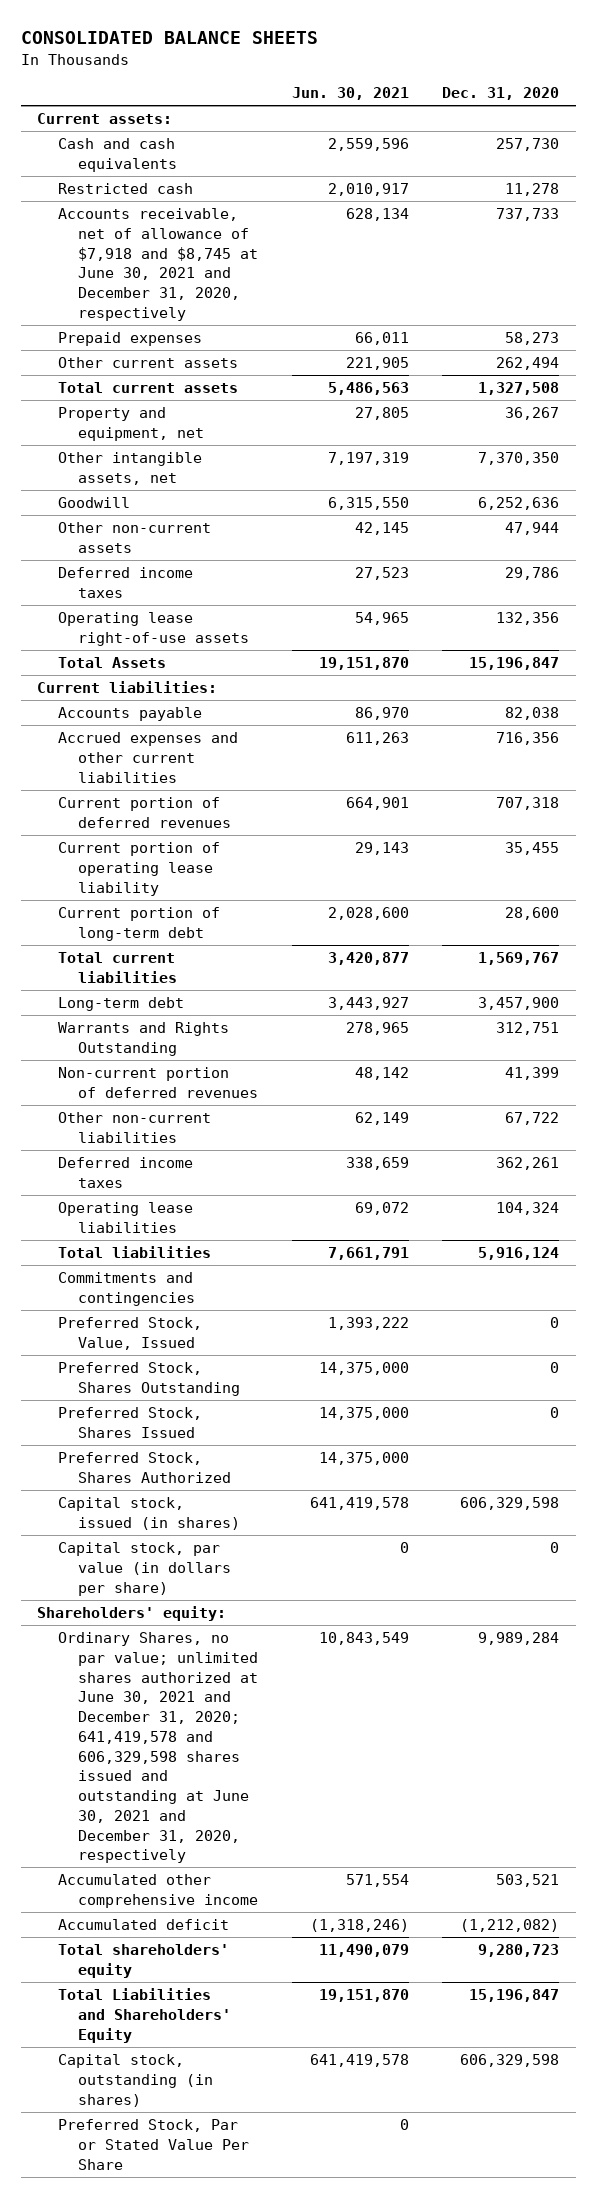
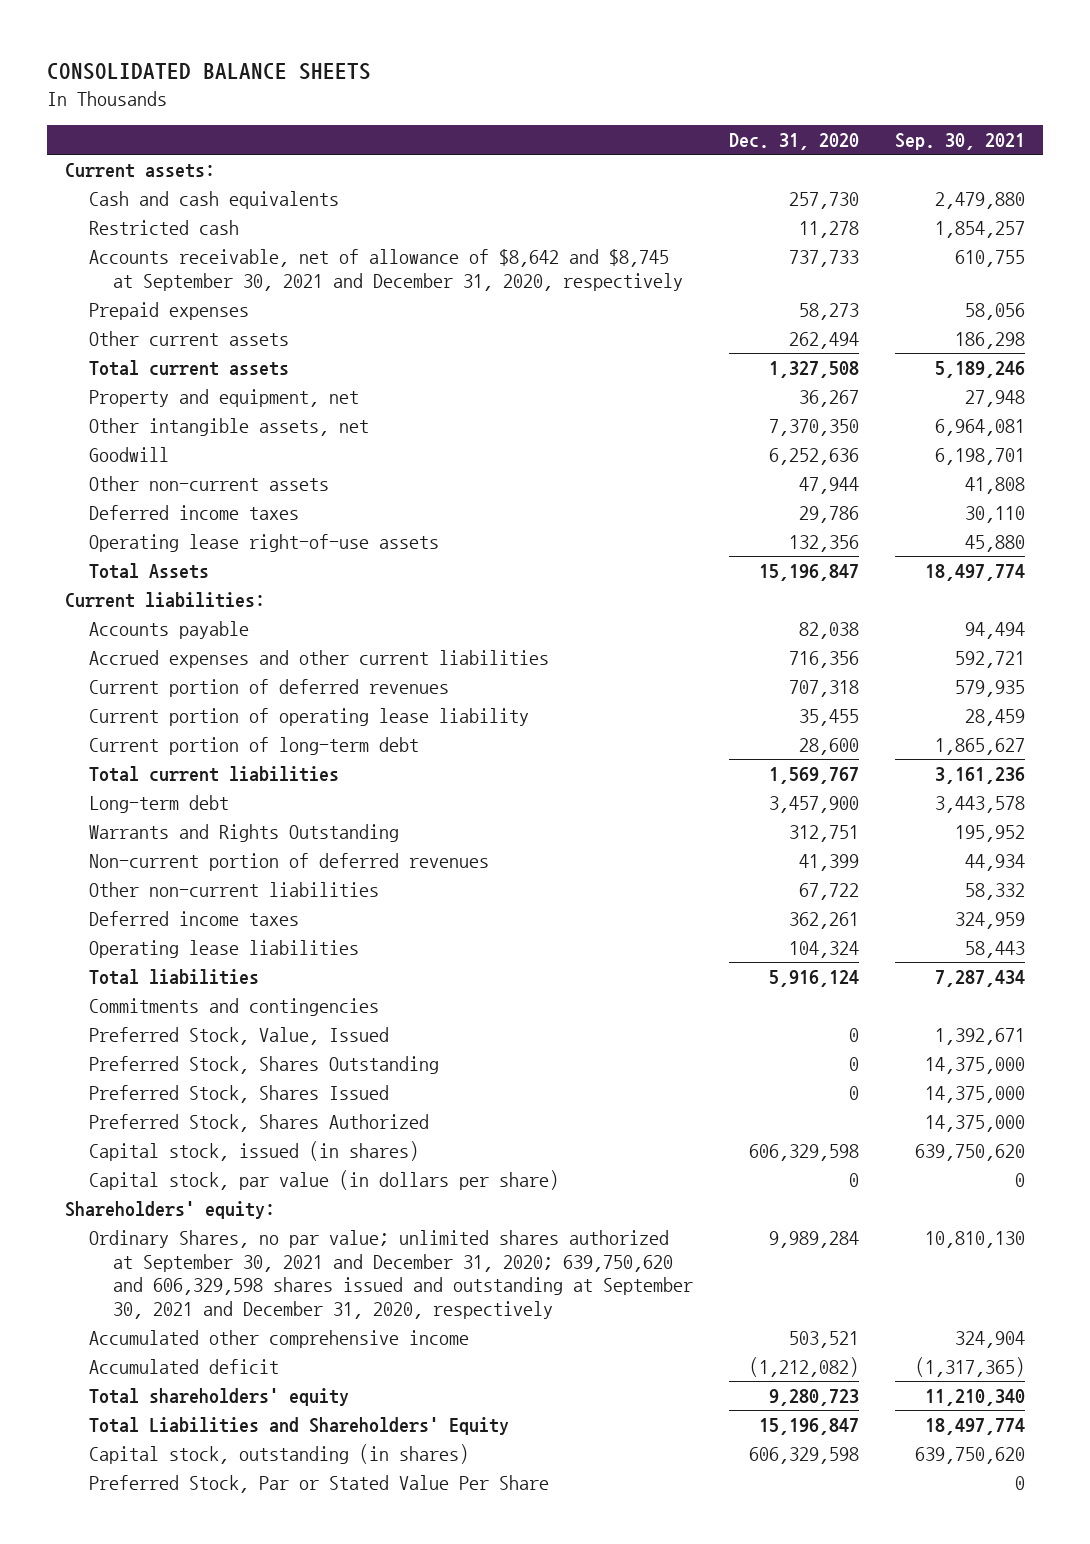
- | Jun. 30, 2021 | Dec. 31, 2020
+ | Dec. 31, 2020 | Sep. 30, 2021
- Accounts receivable, net of allowance of $7,918 and $8,745 at June 30, 2021 and December 31, 2020, respectively | 628,134 | 737,733
+ Accounts receivable, net of allowance of $8,642 and $8,745 at September 30, 2021 and December 31, 2020, respectively | 737,733 | 610,755
- Ordinary Shares, no par value; unlimited shares authorized at June 30, 2021 and December 31, 2020; 641,419,578 and 606,329,598 shares issued and outstanding at June 30, 2021 and December 31, 2020, respectively | 10,843,549 | 9,989,284
+ Ordinary Shares, no par value; unlimited shares authorized at September 30, 2021 and December 31, 2020; 639,750,620 and 606,329,598 shares issued and outstanding at September 30, 2021 and December 31, 2020, respectively | 9,989,284 | 10,810,130

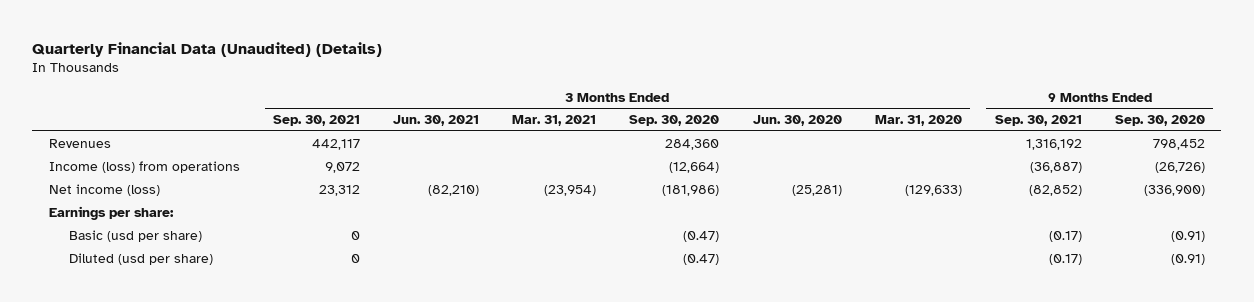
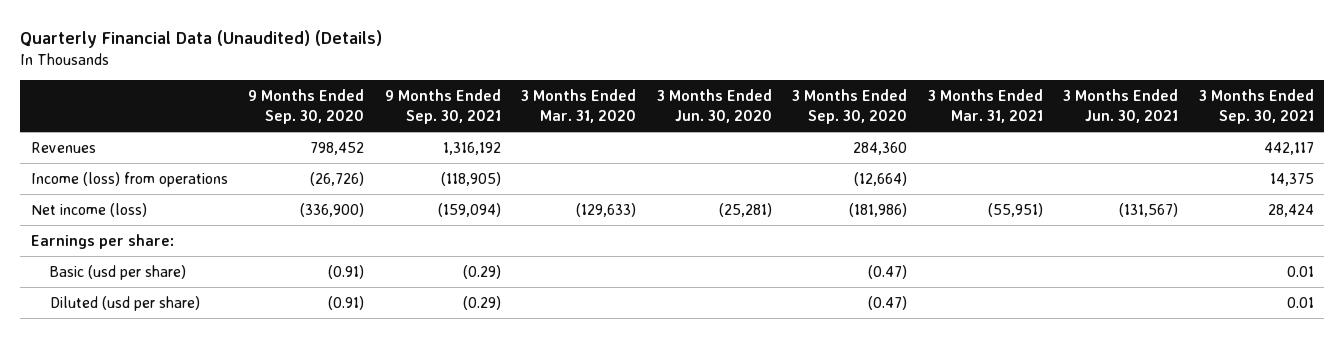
- | 3 Months Ended Sep. 30, 2021 | 3 Months Ended Jun. 30, 2021 | 3 Months Ended Mar. 31, 2021 | 3 Months Ended Sep. 30, 2020 | 3 Months Ended Jun. 30, 2020 | 3 Months Ended Mar. 31, 2020 | 9 Months Ended Sep. 30, 2021 | 9 Months Ended Sep. 30, 2020
+ | 9 Months Ended Sep. 30, 2020 | 9 Months Ended Sep. 30, 2021 | 3 Months Ended Mar. 31, 2020 | 3 Months Ended Jun. 30, 2020 | 3 Months Ended Sep. 30, 2020 | 3 Months Ended Mar. 31, 2021 | 3 Months Ended Jun. 30, 2021 | 3 Months Ended Sep. 30, 2021
- Income (loss) from operations | 9,072 | | | (12,664) | | | (36,887) | (26,726)
- Net income (loss) | 23,312 | (82,210) | (23,954) | (181,986) | (25,281) | (129,633) | (82,852) | (336,900)
+ Income (loss) from operations | (26,726) | (118,905) | | | (12,664) | | | 14,375
+ Net income (loss) | (336,900) | (159,094) | (129,633) | (25,281) | (181,986) | (55,951) | (131,567) | 28,424
- Basic (usd per share) | 0 | | | (0.47) | | | (0.17) | (0.91)
- Diluted (usd per share) | 0 | | | (0.47) | | | (0.17) | (0.91)
+ Basic (usd per share) | (0.91) | (0.29) | | | (0.47) | | | 0.01
+ Diluted (usd per share) | (0.91) | (0.29) | | | (0.47) | | | 0.01

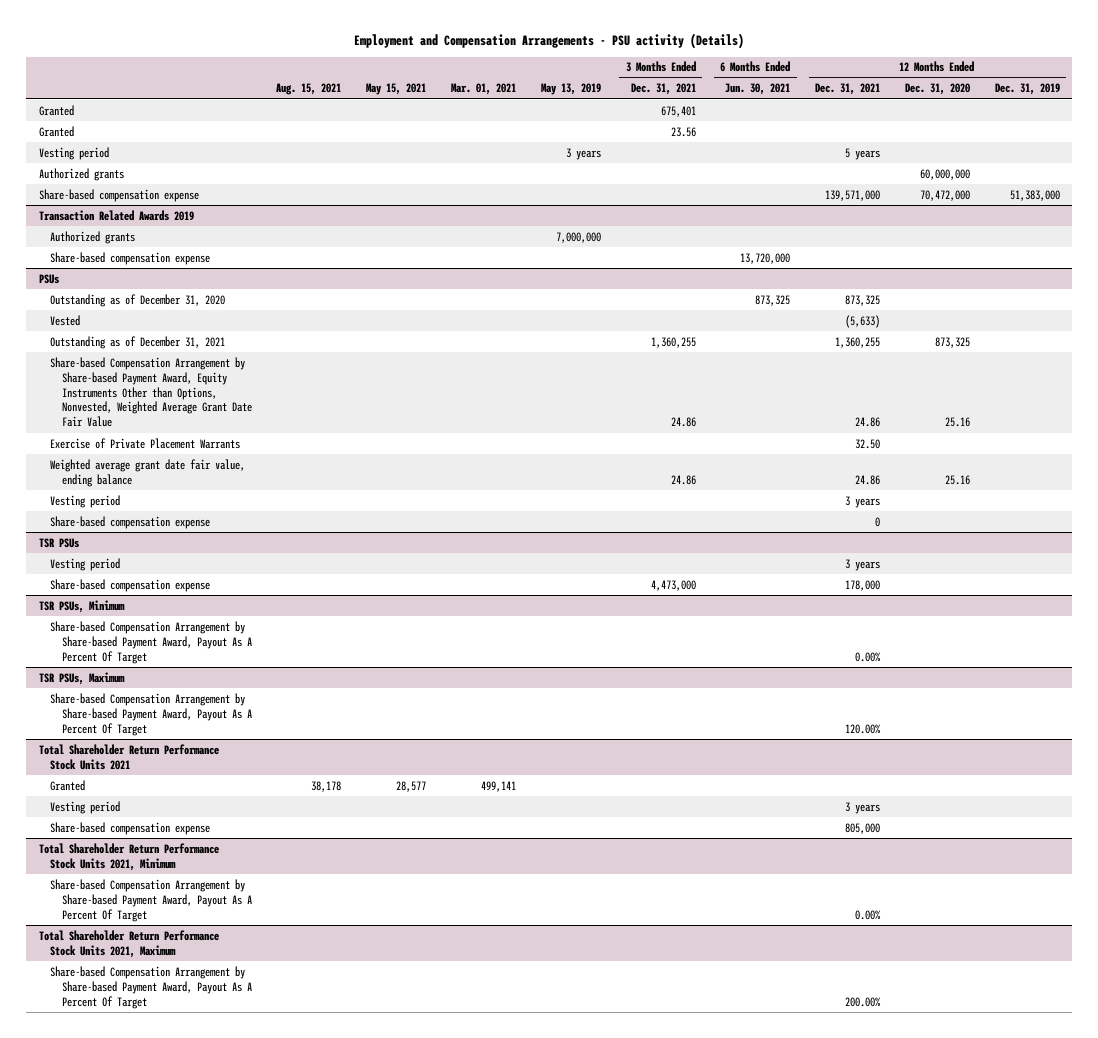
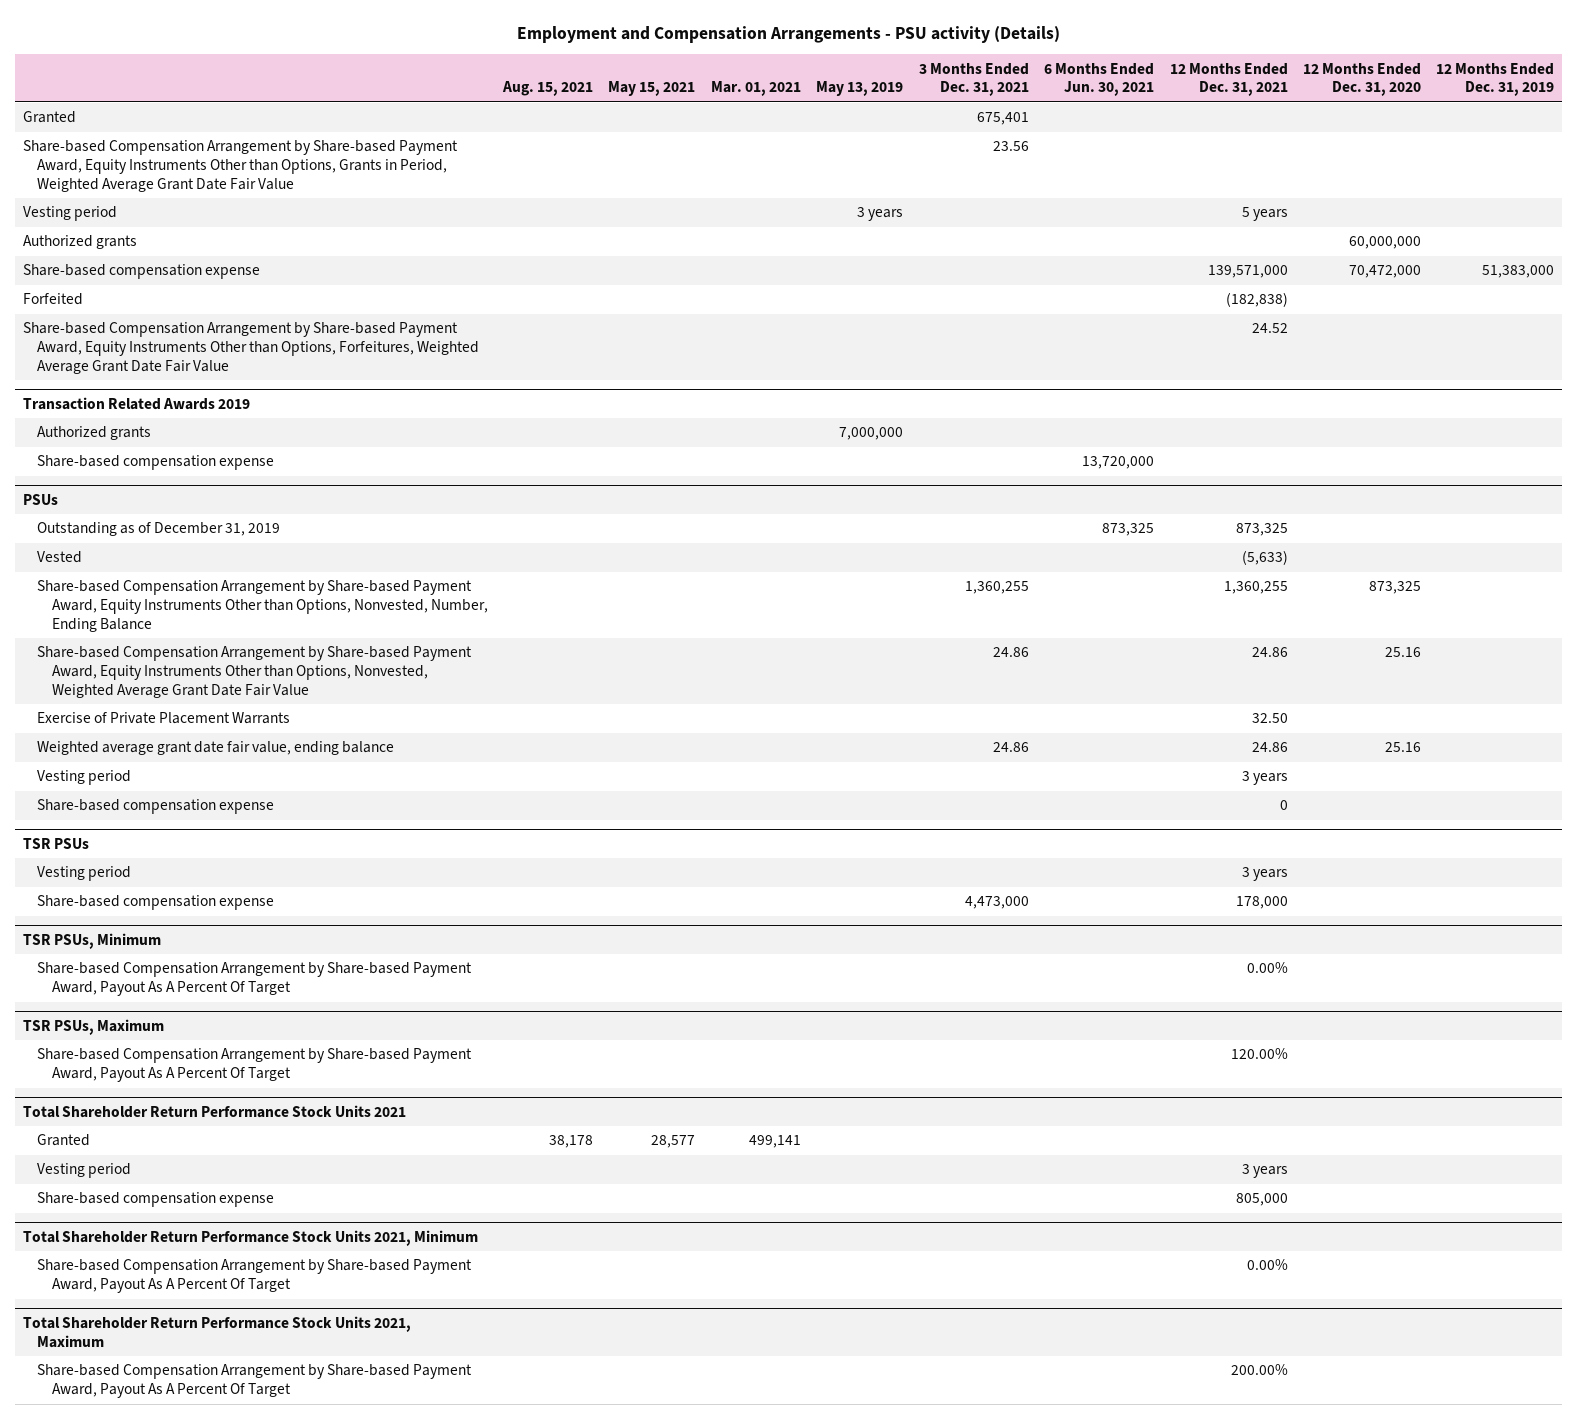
- Granted | | | | | 23.56 | | | |
+ Share-based Compensation Arrangement by Share-based Payment Award, Equity Instruments Other than Options, Grants in Period, Weighted Average Grant Date Fair Value | | | | | 23.56 | | | |
+ Forfeited | | | | | | | (182,838) | |
+ Share-based Compensation Arrangement by Share-based Payment Award, Equity Instruments Other than Options, Forfeitures, Weighted Average Grant Date Fair Value | | | | | | | 24.52 | |
@ PSUs
- Outstanding as of December 31, 2020 | | | | | | 873,325 | 873,325 | |
+ Outstanding as of December 31, 2019 | | | | | | 873,325 | 873,325 | |
- Outstanding as of December 31, 2021 | | | | | 1,360,255 | | 1,360,255 | 873,325 |
+ Share-based Compensation Arrangement by Share-based Payment Award, Equity Instruments Other than Options, Nonvested, Number, Ending Balance | | | | | 1,360,255 | | 1,360,255 | 873,325 |

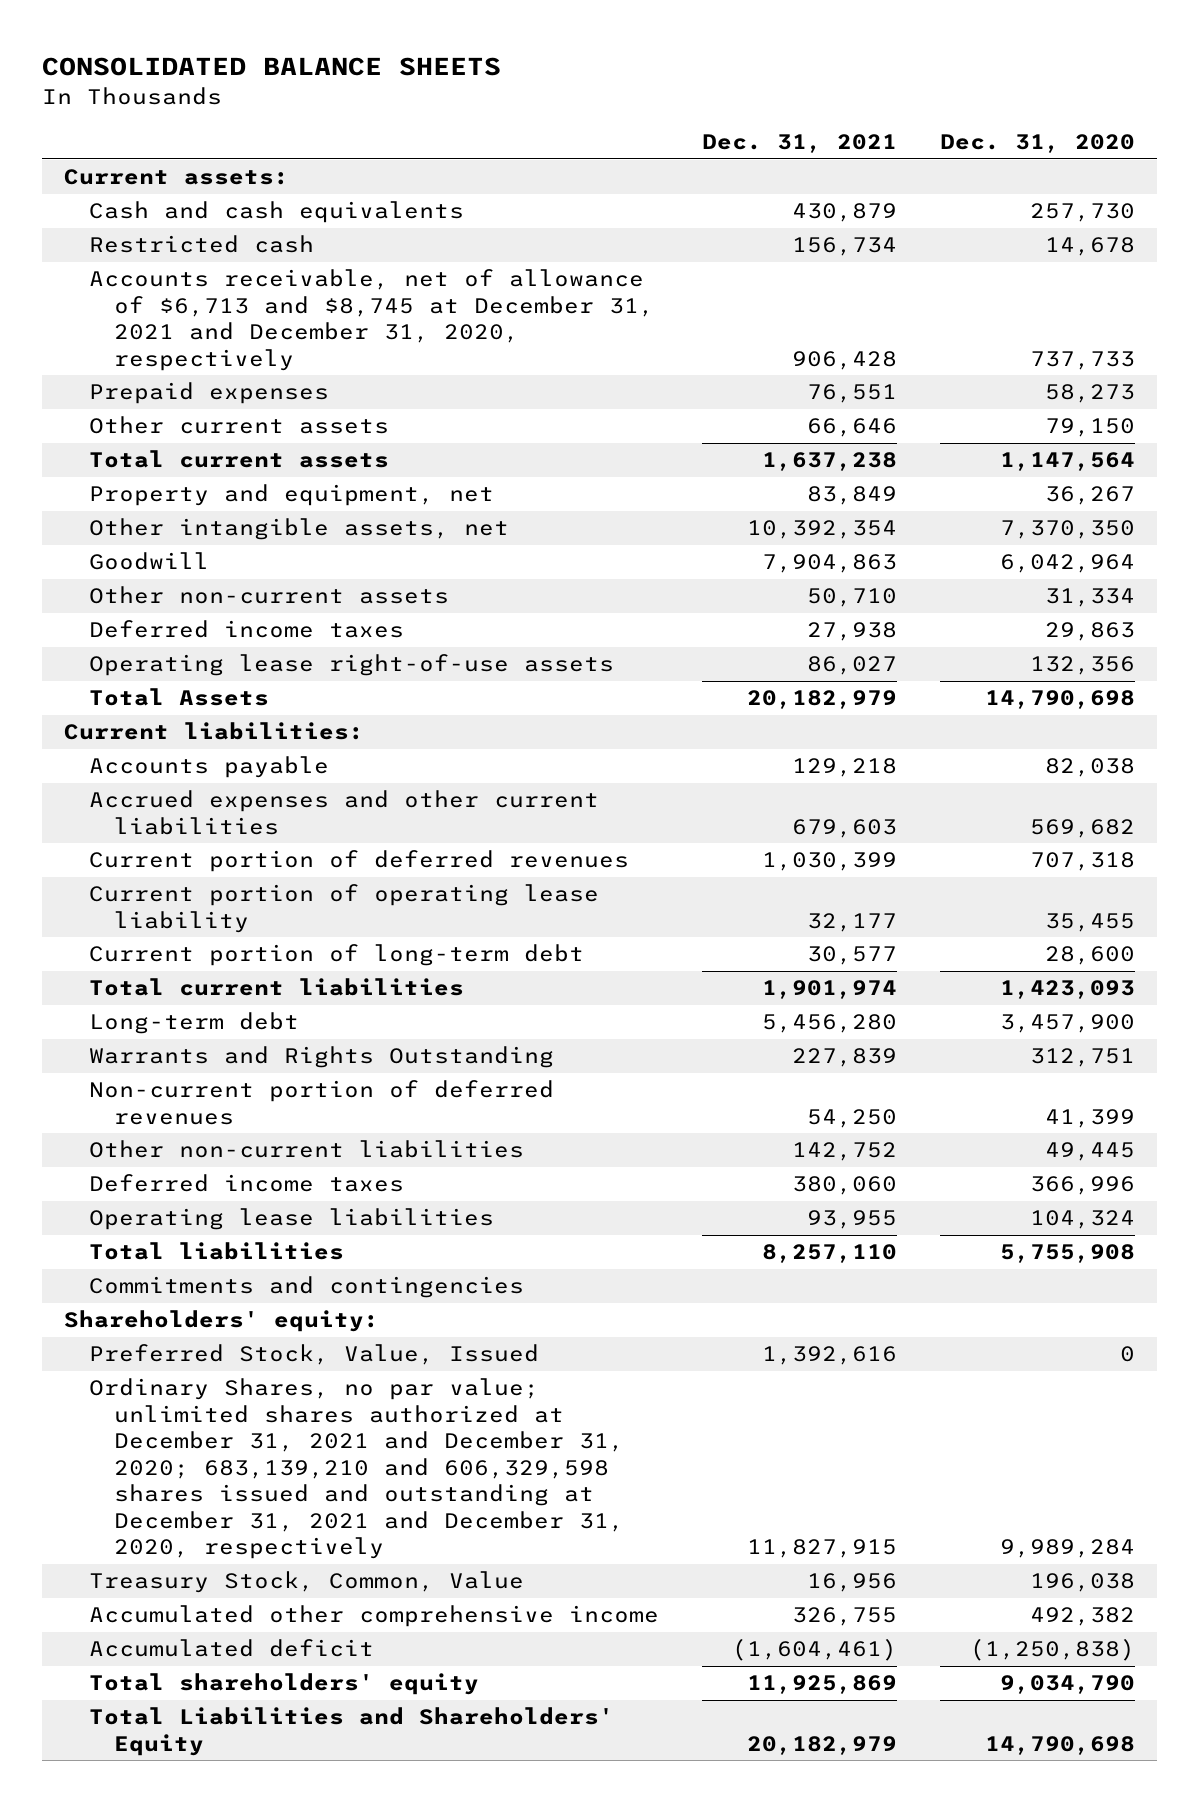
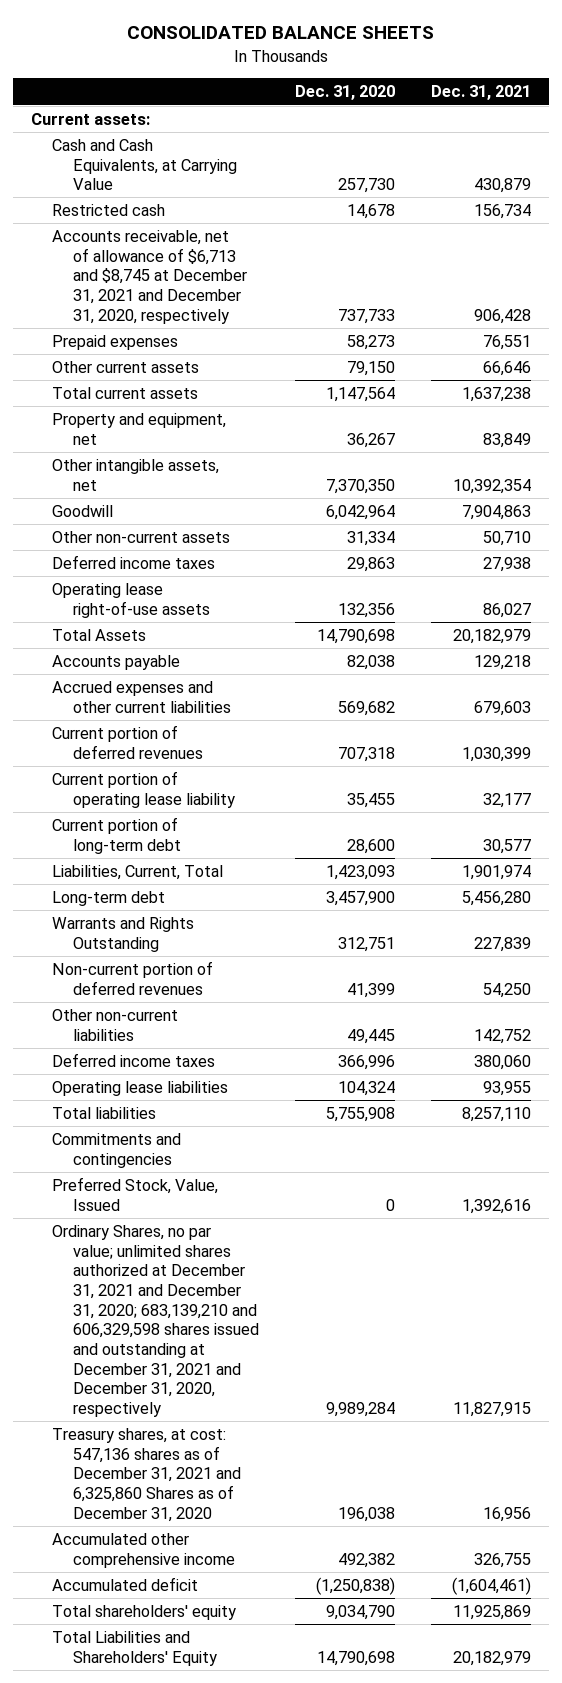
- | Dec. 31, 2021 | Dec. 31, 2020
+ | Dec. 31, 2020 | Dec. 31, 2021
- Cash and cash equivalents | 430,879 | 257,730
+ Cash and Cash Equivalents, at Carrying Value | 257,730 | 430,879
- Current liabilities:
- Total current liabilities | 1,901,974 | 1,423,093
+ Liabilities, Current, Total | 1,423,093 | 1,901,974
- Shareholders' equity:
- Treasury Stock, Common, Value | 16,956 | 196,038
+ Treasury shares, at cost: 547,136 shares as of December 31, 2021 and 6,325,860 Shares as of December 31, 2020 | 196,038 | 16,956

